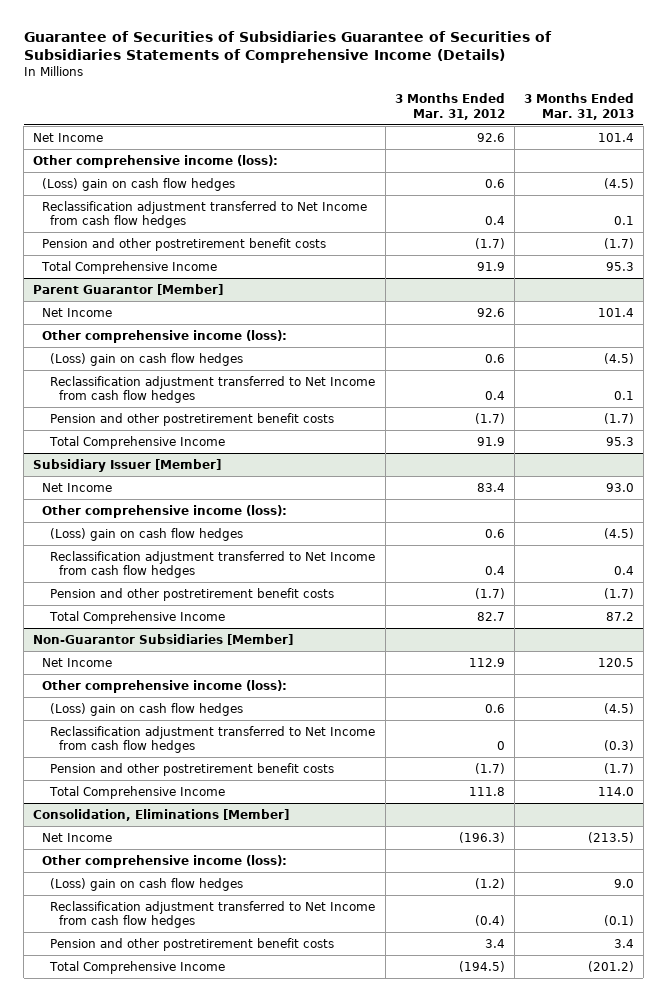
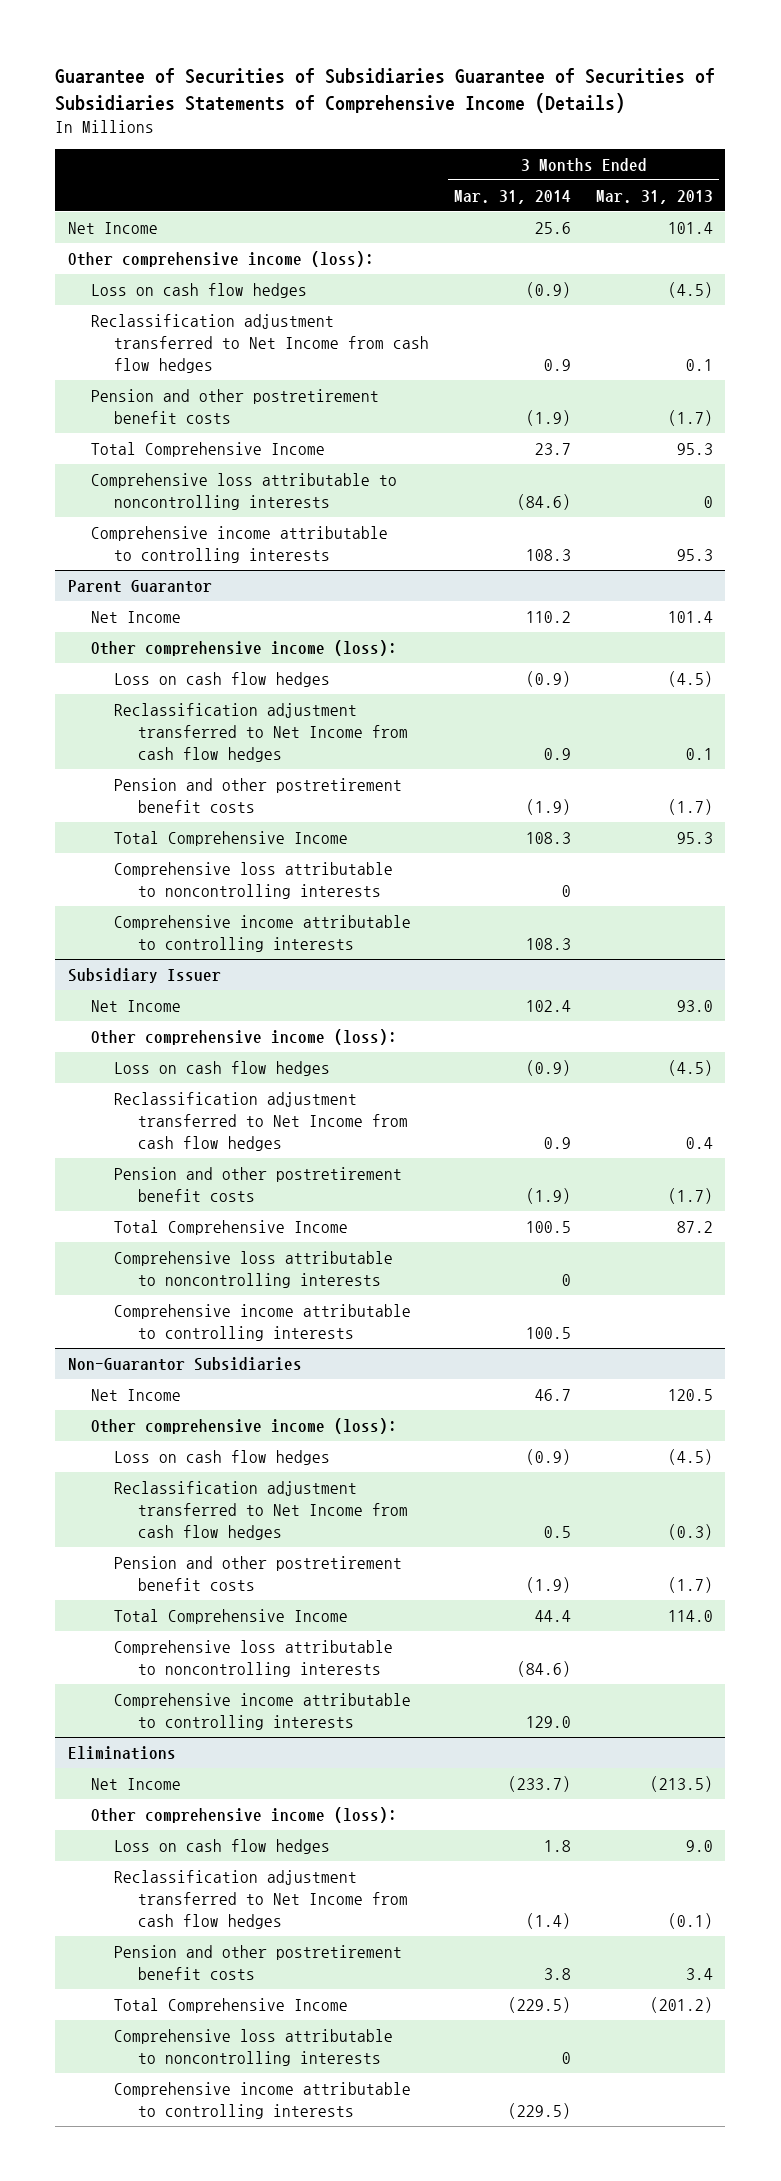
- | 3 Months Ended Mar. 31, 2012 | 3 Months Ended Mar. 31, 2013
+ | 3 Months Ended Mar. 31, 2014 | 3 Months Ended Mar. 31, 2013
- (Loss) gain on cash flow hedges | 0.6 | (4.5)
+ Loss on cash flow hedges | (0.9) | (4.5)
- Parent Guarantor [Member]
+ Comprehensive loss attributable to noncontrolling interests | (84.6) | 0
+ Comprehensive income attributable to controlling interests | 108.3 | 95.3
+ Parent Guarantor
- (Loss) gain on cash flow hedges | 0.6 | (4.5)
+ Loss on cash flow hedges | (0.9) | (4.5)
- Subsidiary Issuer [Member]
+ Comprehensive loss attributable to noncontrolling interests | 0 |
+ Comprehensive income attributable to controlling interests | 108.3 |
+ Subsidiary Issuer
- (Loss) gain on cash flow hedges | 0.6 | (4.5)
+ Loss on cash flow hedges | (0.9) | (4.5)
- Non-Guarantor Subsidiaries [Member]
+ Comprehensive loss attributable to noncontrolling interests | 0 |
+ Comprehensive income attributable to controlling interests | 100.5 |
+ Non-Guarantor Subsidiaries
- (Loss) gain on cash flow hedges | 0.6 | (4.5)
+ Loss on cash flow hedges | (0.9) | (4.5)
- Consolidation, Eliminations [Member]
+ Comprehensive loss attributable to noncontrolling interests | (84.6) |
+ Comprehensive income attributable to controlling interests | 129.0 |
+ Eliminations
- (Loss) gain on cash flow hedges | (1.2) | 9.0
+ Loss on cash flow hedges | 1.8 | 9.0
+ Comprehensive loss attributable to noncontrolling interests | 0 |
+ Comprehensive income attributable to controlling interests | (229.5) |

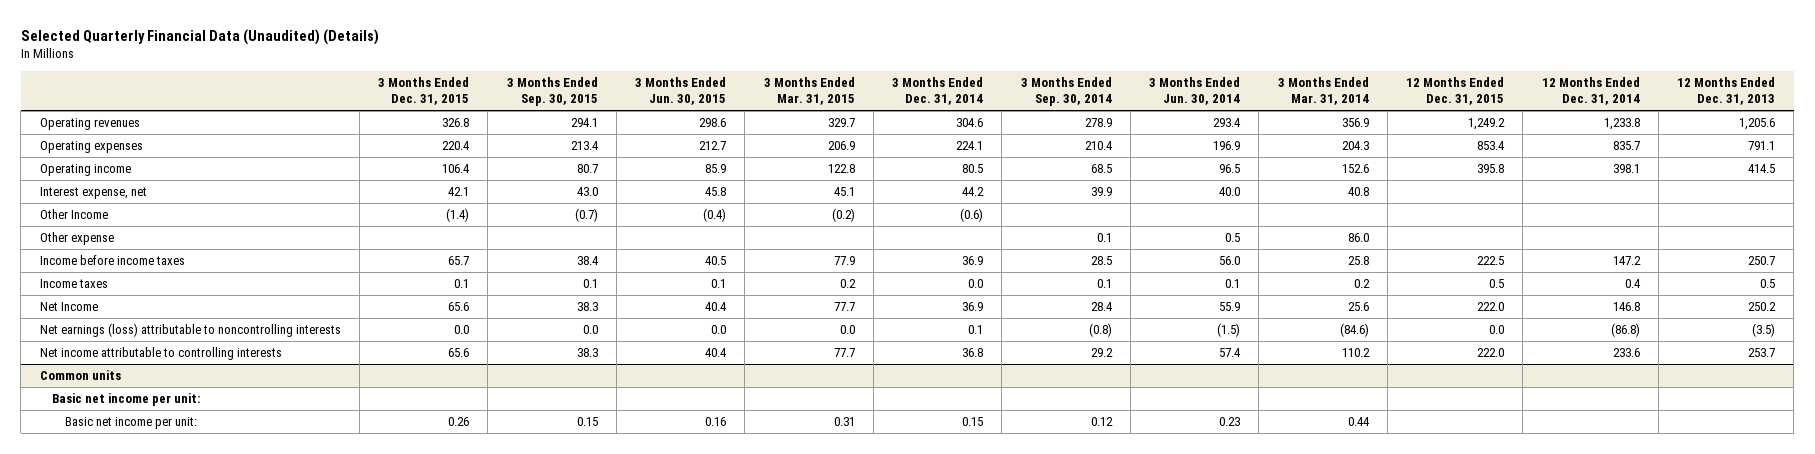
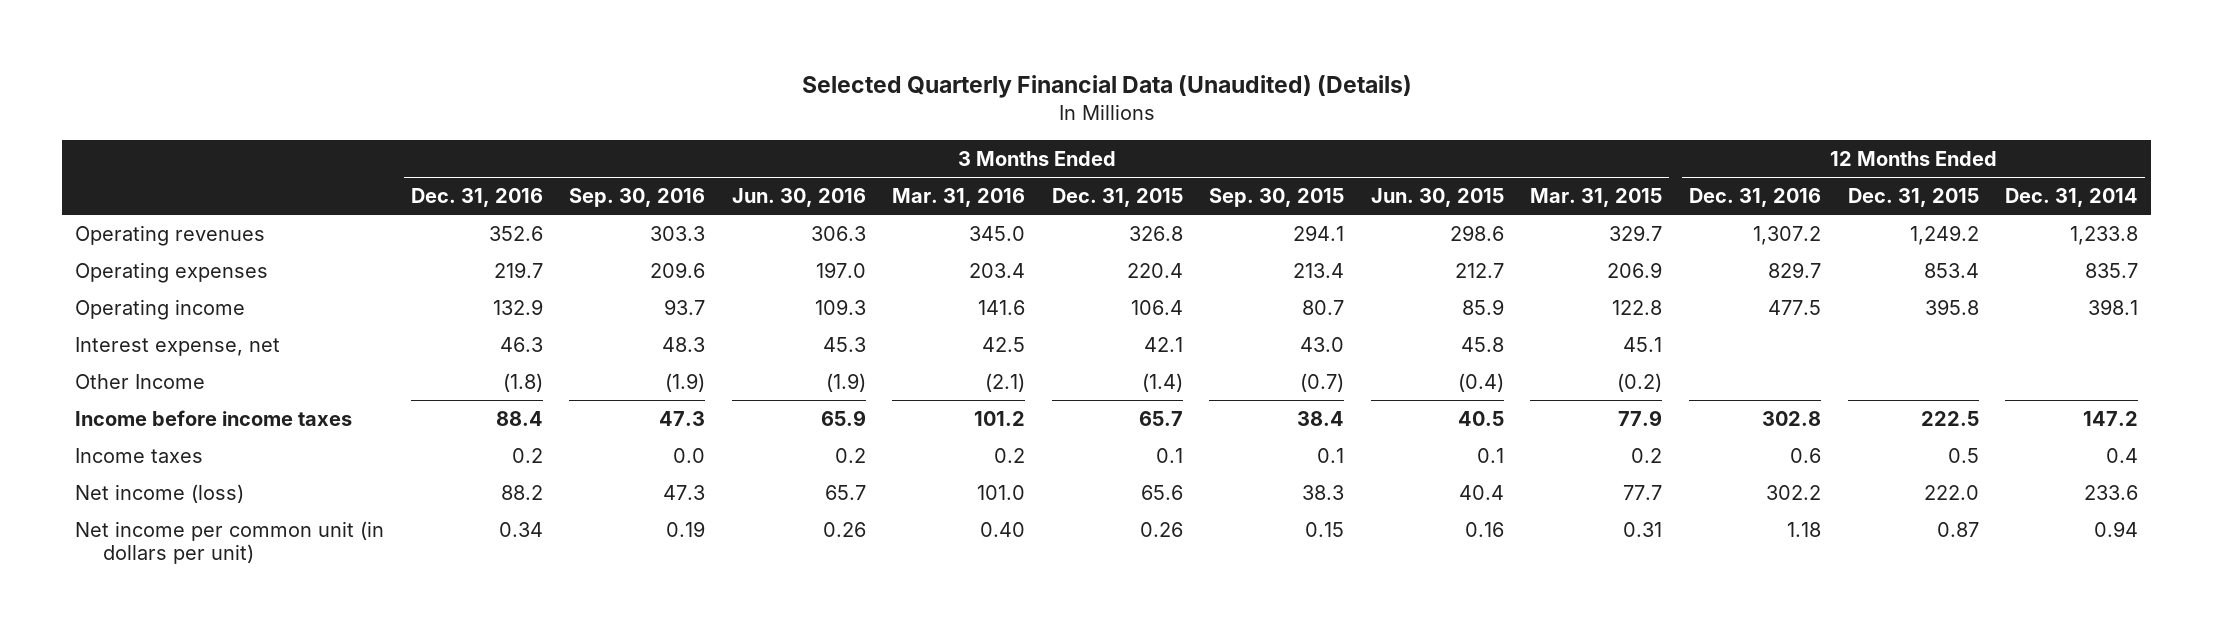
- | 3 Months Ended Dec. 31, 2015 | 3 Months Ended Sep. 30, 2015 | 3 Months Ended Jun. 30, 2015 | 3 Months Ended Mar. 31, 2015 | 3 Months Ended Dec. 31, 2014 | 3 Months Ended Sep. 30, 2014 | 3 Months Ended Jun. 30, 2014 | 3 Months Ended Mar. 31, 2014 | 12 Months Ended Dec. 31, 2015 | 12 Months Ended Dec. 31, 2014 | 12 Months Ended Dec. 31, 2013
+ | 3 Months Ended Dec. 31, 2016 | 3 Months Ended Sep. 30, 2016 | 3 Months Ended Jun. 30, 2016 | 3 Months Ended Mar. 31, 2016 | 3 Months Ended Dec. 31, 2015 | 3 Months Ended Sep. 30, 2015 | 3 Months Ended Jun. 30, 2015 | 3 Months Ended Mar. 31, 2015 | 12 Months Ended Dec. 31, 2016 | 12 Months Ended Dec. 31, 2015 | 12 Months Ended Dec. 31, 2014
- Other expense | | | | | | 0.1 | 0.5 | 86.0 | | |
- Net Income | 65.6 | 38.3 | 40.4 | 77.7 | 36.9 | 28.4 | 55.9 | 25.6 | 222.0 | 146.8 | 250.2
- Net earnings (loss) attributable to noncontrolling interests | 0.0 | 0.0 | 0.0 | 0.0 | 0.1 | (0.8) | (1.5) | (84.6) | 0.0 | (86.8) | (3.5)
- Net income attributable to controlling interests | 65.6 | 38.3 | 40.4 | 77.7 | 36.8 | 29.2 | 57.4 | 110.2 | 222.0 | 233.6 | 253.7
- Common units
- Basic net income per unit:
- Basic net income per unit: | 0.26 | 0.15 | 0.16 | 0.31 | 0.15 | 0.12 | 0.23 | 0.44 | | |
+ Net income (loss) | 88.2 | 47.3 | 65.7 | 101.0 | 65.6 | 38.3 | 40.4 | 77.7 | 302.2 | 222.0 | 233.6
+ Net income per common unit (in dollars per unit) | 0.34 | 0.19 | 0.26 | 0.40 | 0.26 | 0.15 | 0.16 | 0.31 | 1.18 | 0.87 | 0.94

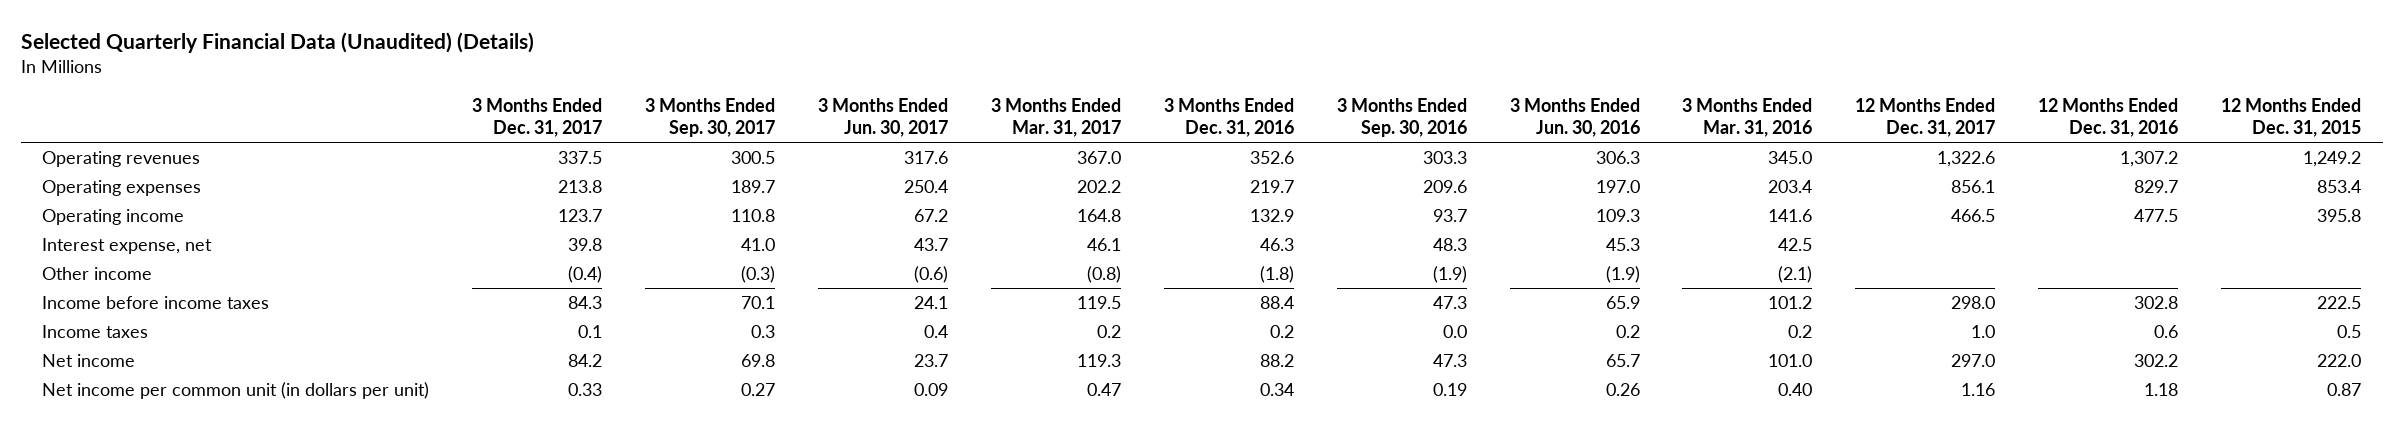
- | 3 Months Ended Dec. 31, 2016 | 3 Months Ended Sep. 30, 2016 | 3 Months Ended Jun. 30, 2016 | 3 Months Ended Mar. 31, 2016 | 3 Months Ended Dec. 31, 2015 | 3 Months Ended Sep. 30, 2015 | 3 Months Ended Jun. 30, 2015 | 3 Months Ended Mar. 31, 2015 | 12 Months Ended Dec. 31, 2016 | 12 Months Ended Dec. 31, 2015 | 12 Months Ended Dec. 31, 2014
+ | 3 Months Ended Dec. 31, 2017 | 3 Months Ended Sep. 30, 2017 | 3 Months Ended Jun. 30, 2017 | 3 Months Ended Mar. 31, 2017 | 3 Months Ended Dec. 31, 2016 | 3 Months Ended Sep. 30, 2016 | 3 Months Ended Jun. 30, 2016 | 3 Months Ended Mar. 31, 2016 | 12 Months Ended Dec. 31, 2017 | 12 Months Ended Dec. 31, 2016 | 12 Months Ended Dec. 31, 2015
- Other Income | (1.8) | (1.9) | (1.9) | (2.1) | (1.4) | (0.7) | (0.4) | (0.2) | | |
+ Other income | (0.4) | (0.3) | (0.6) | (0.8) | (1.8) | (1.9) | (1.9) | (2.1) | | |
- Net income (loss) | 88.2 | 47.3 | 65.7 | 101.0 | 65.6 | 38.3 | 40.4 | 77.7 | 302.2 | 222.0 | 233.6
+ Net income | 84.2 | 69.8 | 23.7 | 119.3 | 88.2 | 47.3 | 65.7 | 101.0 | 297.0 | 302.2 | 222.0

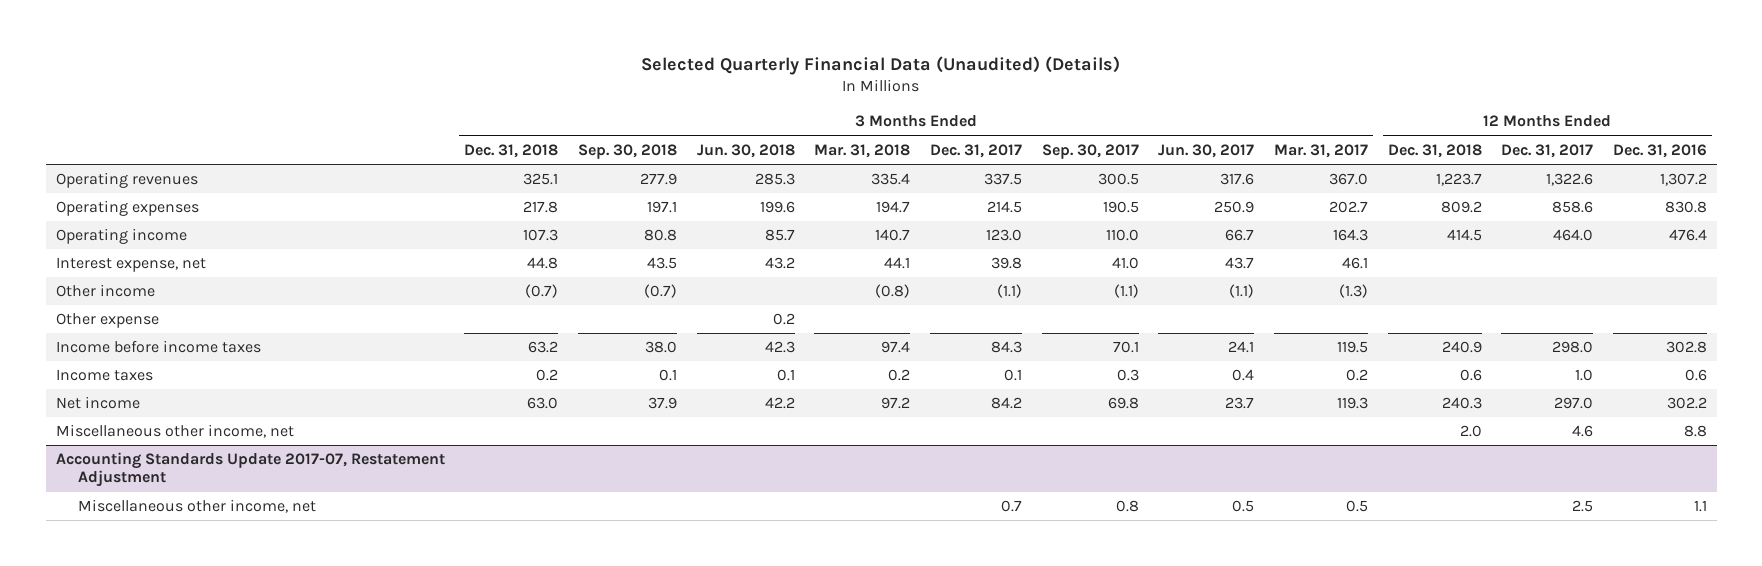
- | 3 Months Ended Dec. 31, 2017 | 3 Months Ended Sep. 30, 2017 | 3 Months Ended Jun. 30, 2017 | 3 Months Ended Mar. 31, 2017 | 3 Months Ended Dec. 31, 2016 | 3 Months Ended Sep. 30, 2016 | 3 Months Ended Jun. 30, 2016 | 3 Months Ended Mar. 31, 2016 | 12 Months Ended Dec. 31, 2017 | 12 Months Ended Dec. 31, 2016 | 12 Months Ended Dec. 31, 2015
+ | 3 Months Ended Dec. 31, 2018 | 3 Months Ended Sep. 30, 2018 | 3 Months Ended Jun. 30, 2018 | 3 Months Ended Mar. 31, 2018 | 3 Months Ended Dec. 31, 2017 | 3 Months Ended Sep. 30, 2017 | 3 Months Ended Jun. 30, 2017 | 3 Months Ended Mar. 31, 2017 | 12 Months Ended Dec. 31, 2018 | 12 Months Ended Dec. 31, 2017 | 12 Months Ended Dec. 31, 2016
- Operating expenses | 213.8 | 189.7 | 250.4 | 202.2 | 219.7 | 209.6 | 197.0 | 203.4 | 856.1 | 829.7 | 853.4
- Operating income | 123.7 | 110.8 | 67.2 | 164.8 | 132.9 | 93.7 | 109.3 | 141.6 | 466.5 | 477.5 | 395.8
+ Operating expenses | 217.8 | 197.1 | 199.6 | 194.7 | 214.5 | 190.5 | 250.9 | 202.7 | 809.2 | 858.6 | 830.8
+ Operating income | 107.3 | 80.8 | 85.7 | 140.7 | 123.0 | 110.0 | 66.7 | 164.3 | 414.5 | 464.0 | 476.4
- Other income | (0.4) | (0.3) | (0.6) | (0.8) | (1.8) | (1.9) | (1.9) | (2.1) | | |
+ Other income | (0.7) | (0.7) | | (0.8) | (1.1) | (1.1) | (1.1) | (1.3) | | |
+ Other expense | | | 0.2 | | | | | | | |
- Net income per common unit (in dollars per unit) | 0.33 | 0.27 | 0.09 | 0.47 | 0.34 | 0.19 | 0.26 | 0.40 | 1.16 | 1.18 | 0.87
+ Miscellaneous other income, net | | | | | | | | | 2.0 | 4.6 | 8.8
+ Accounting Standards Update 2017-07, Restatement Adjustment
+ Miscellaneous other income, net | | | | | 0.7 | 0.8 | 0.5 | 0.5 | | 2.5 | 1.1

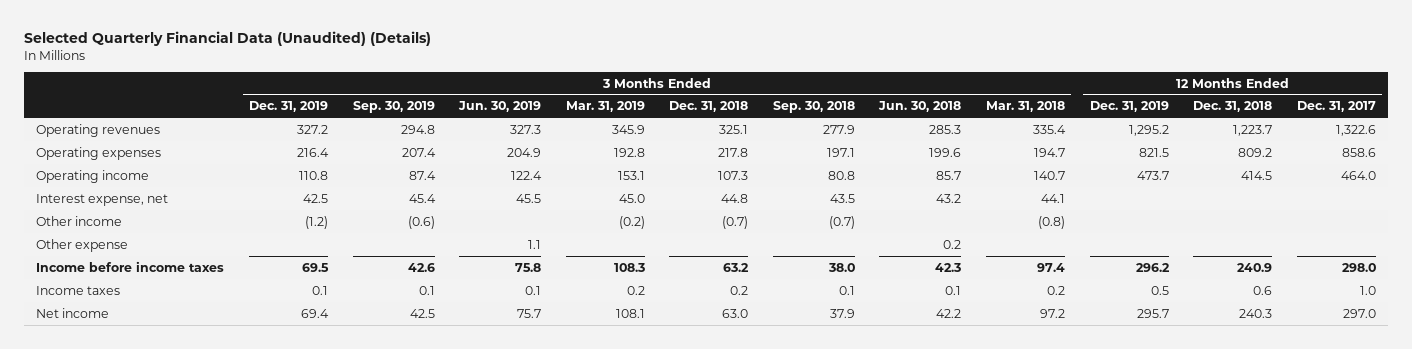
- | 3 Months Ended Dec. 31, 2018 | 3 Months Ended Sep. 30, 2018 | 3 Months Ended Jun. 30, 2018 | 3 Months Ended Mar. 31, 2018 | 3 Months Ended Dec. 31, 2017 | 3 Months Ended Sep. 30, 2017 | 3 Months Ended Jun. 30, 2017 | 3 Months Ended Mar. 31, 2017 | 12 Months Ended Dec. 31, 2018 | 12 Months Ended Dec. 31, 2017 | 12 Months Ended Dec. 31, 2016
+ | 3 Months Ended Dec. 31, 2019 | 3 Months Ended Sep. 30, 2019 | 3 Months Ended Jun. 30, 2019 | 3 Months Ended Mar. 31, 2019 | 3 Months Ended Dec. 31, 2018 | 3 Months Ended Sep. 30, 2018 | 3 Months Ended Jun. 30, 2018 | 3 Months Ended Mar. 31, 2018 | 12 Months Ended Dec. 31, 2019 | 12 Months Ended Dec. 31, 2018 | 12 Months Ended Dec. 31, 2017
- Miscellaneous other income, net | | | | | | | | | 2.0 | 4.6 | 8.8
- Accounting Standards Update 2017-07, Restatement Adjustment
- Miscellaneous other income, net | | | | | 0.7 | 0.8 | 0.5 | 0.5 | | 2.5 | 1.1

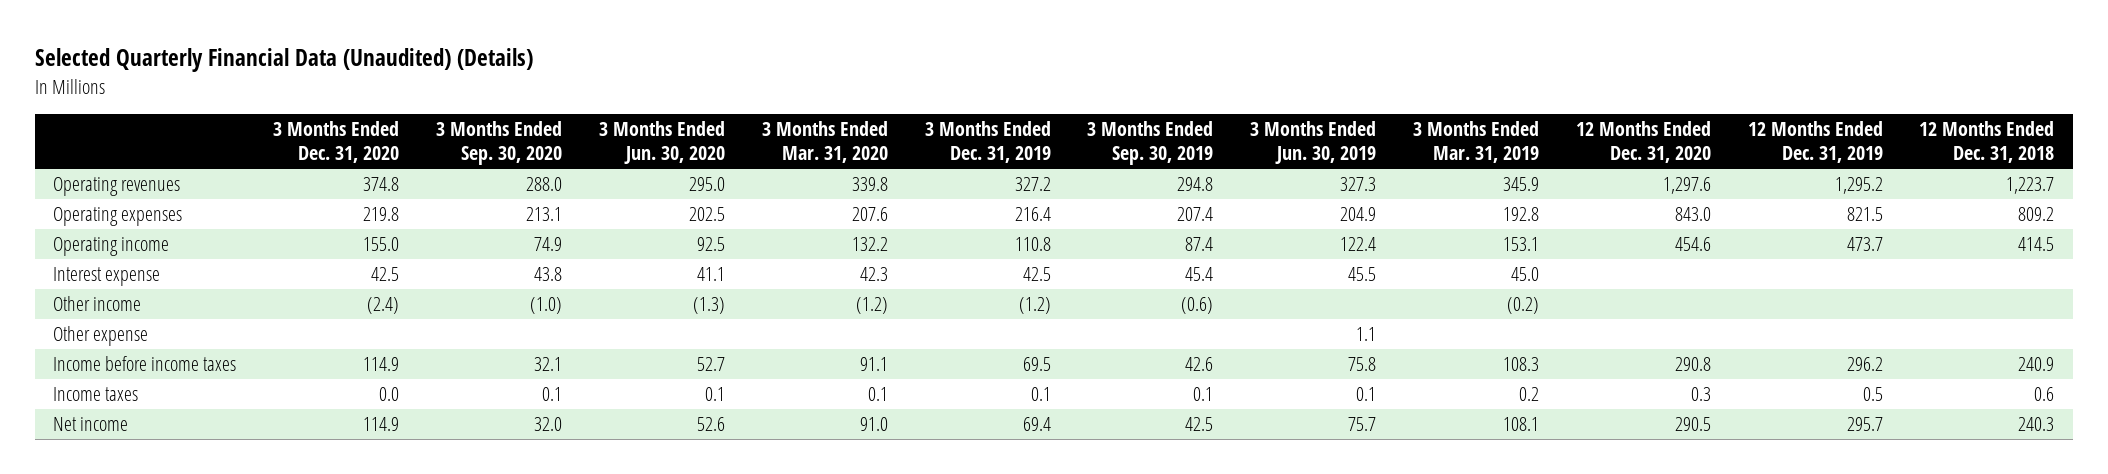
- | 3 Months Ended Dec. 31, 2019 | 3 Months Ended Sep. 30, 2019 | 3 Months Ended Jun. 30, 2019 | 3 Months Ended Mar. 31, 2019 | 3 Months Ended Dec. 31, 2018 | 3 Months Ended Sep. 30, 2018 | 3 Months Ended Jun. 30, 2018 | 3 Months Ended Mar. 31, 2018 | 12 Months Ended Dec. 31, 2019 | 12 Months Ended Dec. 31, 2018 | 12 Months Ended Dec. 31, 2017
+ | 3 Months Ended Dec. 31, 2020 | 3 Months Ended Sep. 30, 2020 | 3 Months Ended Jun. 30, 2020 | 3 Months Ended Mar. 31, 2020 | 3 Months Ended Dec. 31, 2019 | 3 Months Ended Sep. 30, 2019 | 3 Months Ended Jun. 30, 2019 | 3 Months Ended Mar. 31, 2019 | 12 Months Ended Dec. 31, 2020 | 12 Months Ended Dec. 31, 2019 | 12 Months Ended Dec. 31, 2018
- Interest expense, net | 42.5 | 45.4 | 45.5 | 45.0 | 44.8 | 43.5 | 43.2 | 44.1 | | |
+ Interest expense | 42.5 | 43.8 | 41.1 | 42.3 | 42.5 | 45.4 | 45.5 | 45.0 | | |

